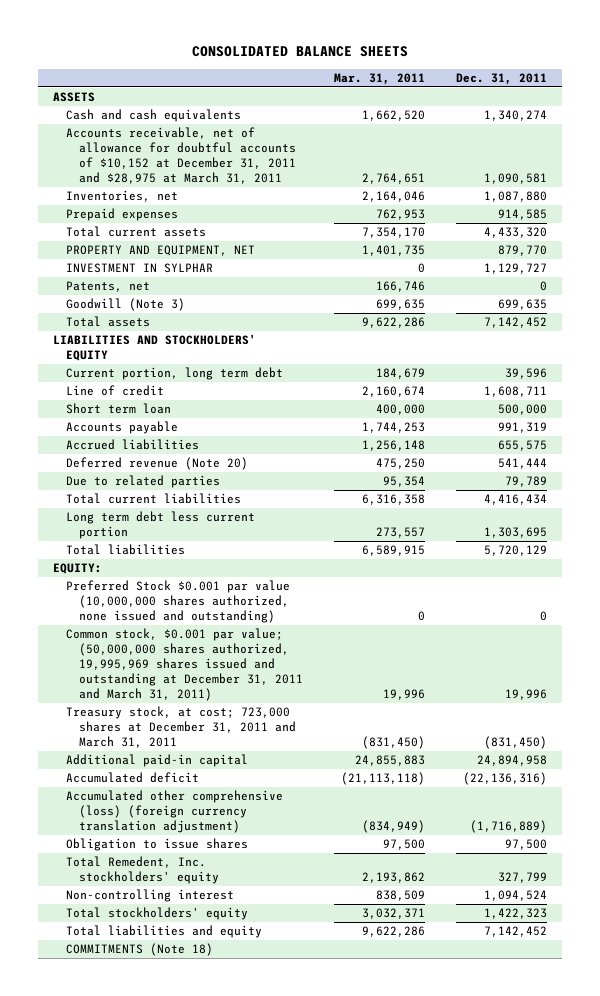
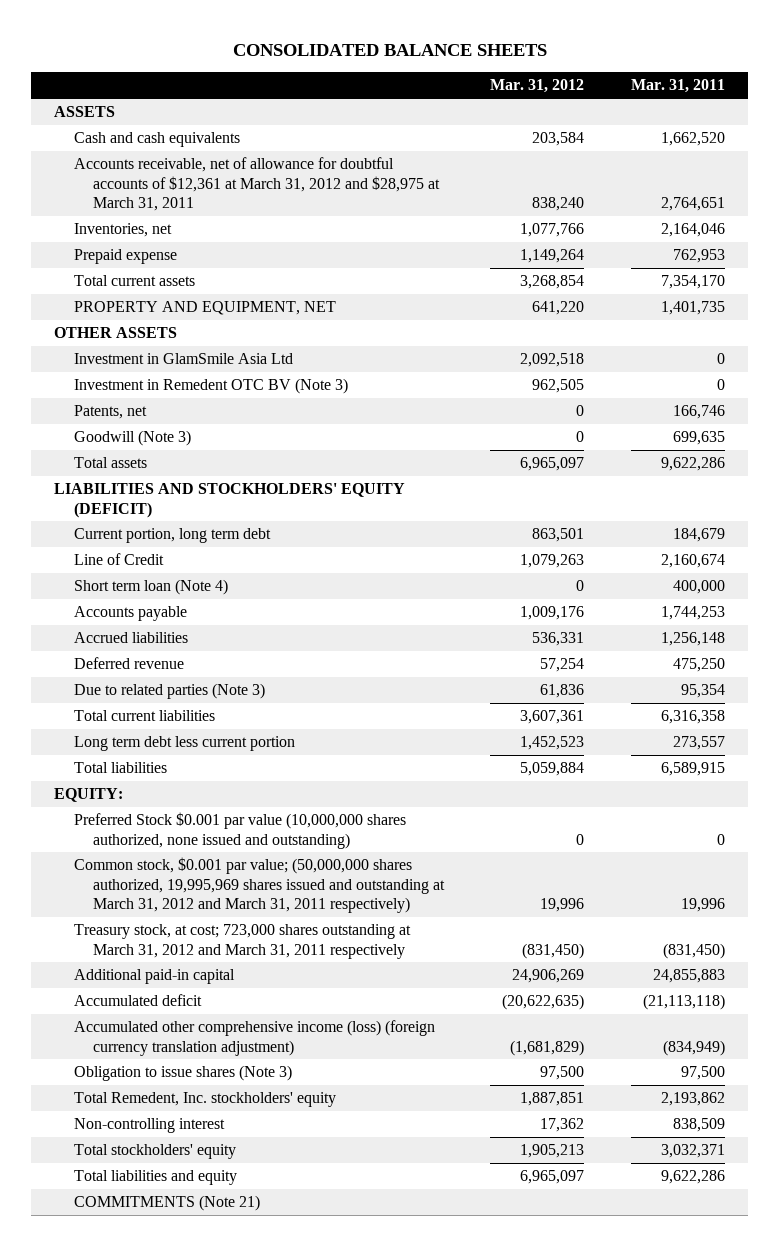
- | Mar. 31, 2011 | Dec. 31, 2011
+ | Mar. 31, 2012 | Mar. 31, 2011
- Accounts receivable, net of allowance for doubtful accounts of $10,152 at December 31, 2011 and $28,975 at March 31, 2011 | 2,764,651 | 1,090,581
+ Accounts receivable, net of allowance for doubtful accounts of $12,361 at March 31, 2012 and $28,975 at March 31, 2011 | 838,240 | 2,764,651
- Prepaid expenses | 762,953 | 914,585
+ Prepaid expense | 1,149,264 | 762,953
- INVESTMENT IN SYLPHAR | 0 | 1,129,727
+ OTHER ASSETS
+ Investment in GlamSmile Asia Ltd | 2,092,518 | 0
+ Investment in Remedent OTC BV (Note 3) | 962,505 | 0
- LIABILITIES AND STOCKHOLDERS' EQUITY
+ LIABILITIES AND STOCKHOLDERS' EQUITY (DEFICIT)
- Line of credit | 2,160,674 | 1,608,711
- Short term loan | 400,000 | 500,000
+ Line of Credit | 1,079,263 | 2,160,674
+ Short term loan (Note 4) | 0 | 400,000
- Deferred revenue (Note 20) | 475,250 | 541,444
- Due to related parties | 95,354 | 79,789
+ Deferred revenue | 57,254 | 475,250
+ Due to related parties (Note 3) | 61,836 | 95,354
- Common stock, $0.001 par value; (50,000,000 shares authorized, 19,995,969 shares issued and outstanding at December 31, 2011 and March 31, 2011) | 19,996 | 19,996
- Treasury stock, at cost; 723,000 shares at December 31, 2011 and March 31, 2011 | (831,450) | (831,450)
+ Common stock, $0.001 par value; (50,000,000 shares authorized, 19,995,969 shares issued and outstanding at March 31, 2012 and March 31, 2011 respectively) | 19,996 | 19,996
+ Treasury stock, at cost; 723,000 shares outstanding at March 31, 2012 and March 31, 2011 respectively | (831,450) | (831,450)
- Accumulated other comprehensive (loss) (foreign currency translation adjustment) | (834,949) | (1,716,889)
- Obligation to issue shares | 97,500 | 97,500
+ Accumulated other comprehensive income (loss) (foreign currency translation adjustment) | (1,681,829) | (834,949)
+ Obligation to issue shares (Note 3) | 97,500 | 97,500
- COMMITMENTS (Note 18)
+ COMMITMENTS (Note 21)

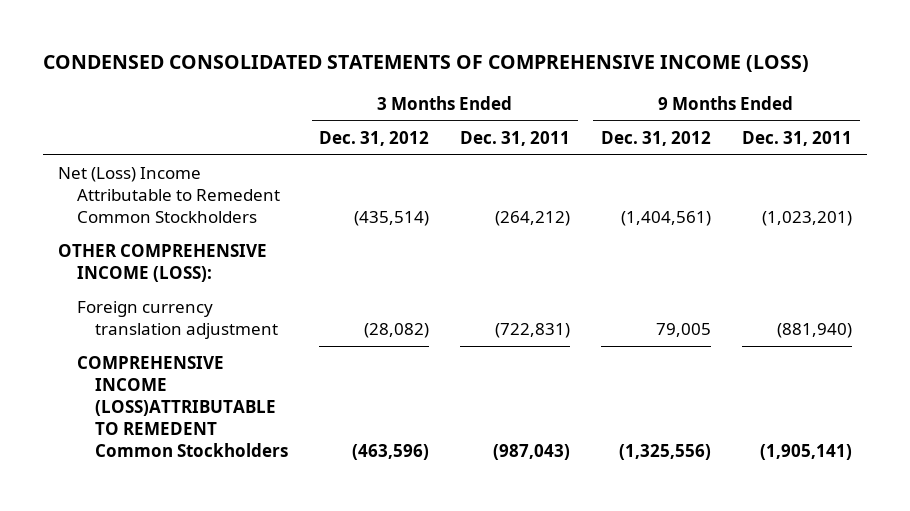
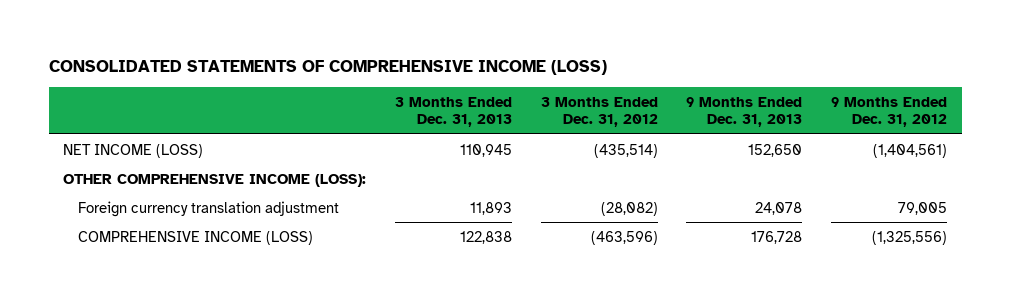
- CONDENSED CONSOLIDATED STATEMENTS OF COMPREHENSIVE INCOME (LOSS)
+ CONSOLIDATED STATEMENTS OF COMPREHENSIVE INCOME (LOSS)
- | 3 Months Ended Dec. 31, 2012 | 3 Months Ended Dec. 31, 2011 | 9 Months Ended Dec. 31, 2012 | 9 Months Ended Dec. 31, 2011
+ | 3 Months Ended Dec. 31, 2013 | 3 Months Ended Dec. 31, 2012 | 9 Months Ended Dec. 31, 2013 | 9 Months Ended Dec. 31, 2012
- Net (Loss) Income Attributable to Remedent Common Stockholders | (435,514) | (264,212) | (1,404,561) | (1,023,201)
+ NET INCOME (LOSS) | 110,945 | (435,514) | 152,650 | (1,404,561)
- COMPREHENSIVE INCOME (LOSS)ATTRIBUTABLE TO REMEDENT Common Stockholders | (463,596) | (987,043) | (1,325,556) | (1,905,141)
+ COMPREHENSIVE INCOME (LOSS) | 122,838 | (463,596) | 176,728 | (1,325,556)

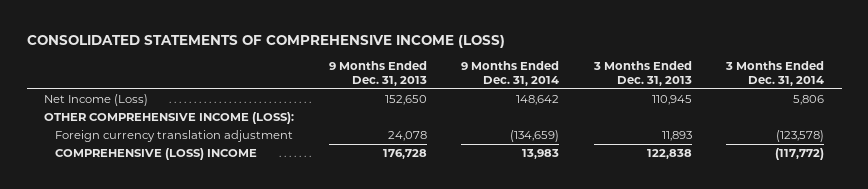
- | 3 Months Ended Dec. 31, 2013 | 3 Months Ended Dec. 31, 2012 | 9 Months Ended Dec. 31, 2013 | 9 Months Ended Dec. 31, 2012
+ | 9 Months Ended Dec. 31, 2013 | 9 Months Ended Dec. 31, 2014 | 3 Months Ended Dec. 31, 2013 | 3 Months Ended Dec. 31, 2014
- NET INCOME (LOSS) | 110,945 | (435,514) | 152,650 | (1,404,561)
+ Net Income (Loss) | 152,650 | 148,642 | 110,945 | 5,806
- COMPREHENSIVE INCOME (LOSS) | 122,838 | (463,596) | 176,728 | (1,325,556)
+ COMPREHENSIVE (LOSS) INCOME | 176,728 | 13,983 | 122,838 | (117,772)

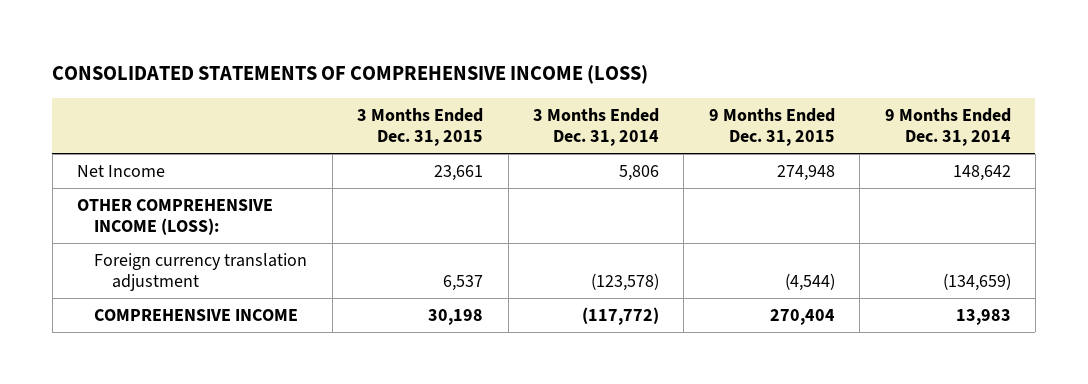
- | 9 Months Ended Dec. 31, 2013 | 9 Months Ended Dec. 31, 2014 | 3 Months Ended Dec. 31, 2013 | 3 Months Ended Dec. 31, 2014
+ | 3 Months Ended Dec. 31, 2015 | 3 Months Ended Dec. 31, 2014 | 9 Months Ended Dec. 31, 2015 | 9 Months Ended Dec. 31, 2014
- Net Income (Loss) | 152,650 | 148,642 | 110,945 | 5,806
+ Net Income | 23,661 | 5,806 | 274,948 | 148,642
- COMPREHENSIVE (LOSS) INCOME | 176,728 | 13,983 | 122,838 | (117,772)
+ COMPREHENSIVE INCOME | 30,198 | (117,772) | 270,404 | 13,983

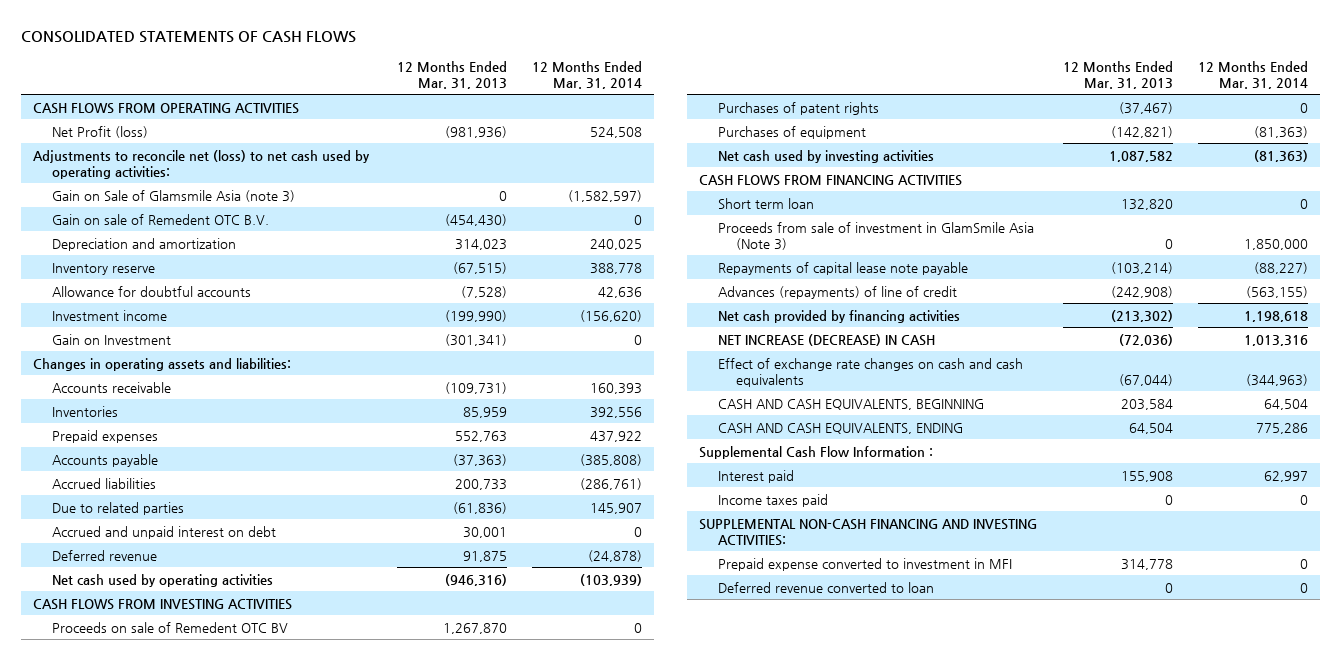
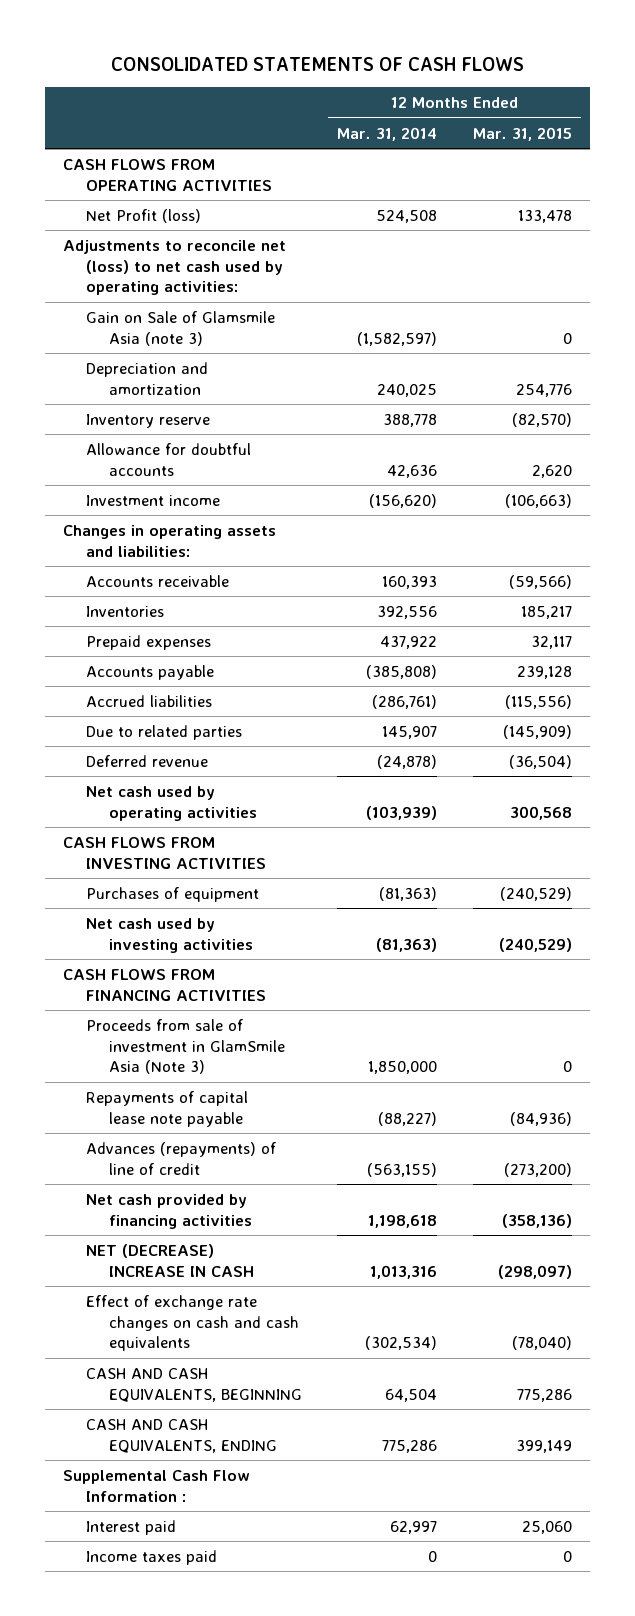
- | 12 Months Ended Mar. 31, 2013 | 12 Months Ended Mar. 31, 2014
+ | 12 Months Ended Mar. 31, 2014 | 12 Months Ended Mar. 31, 2015
- Gain on sale of Remedent OTC B.V. | (454,430) | 0
- Gain on Investment | (301,341) | 0
- Accrued and unpaid interest on debt | 30,001 | 0
- Proceeds on sale of Remedent OTC BV | 1,267,870 | 0
- Purchases of patent rights | (37,467) | 0
- Short term loan | 132,820 | 0
- NET INCREASE (DECREASE) IN CASH | (72,036) | 1,013,316
- Effect of exchange rate changes on cash and cash equivalents | (67,044) | (344,963)
+ NET (DECREASE) INCREASE IN CASH | 1,013,316 | (298,097)
+ Effect of exchange rate changes on cash and cash equivalents | (302,534) | (78,040)
- SUPPLEMENTAL NON-CASH FINANCING AND INVESTING ACTIVITIES:
- Prepaid expense converted to investment in MFI | 314,778 | 0
- Deferred revenue converted to loan | 0 | 0

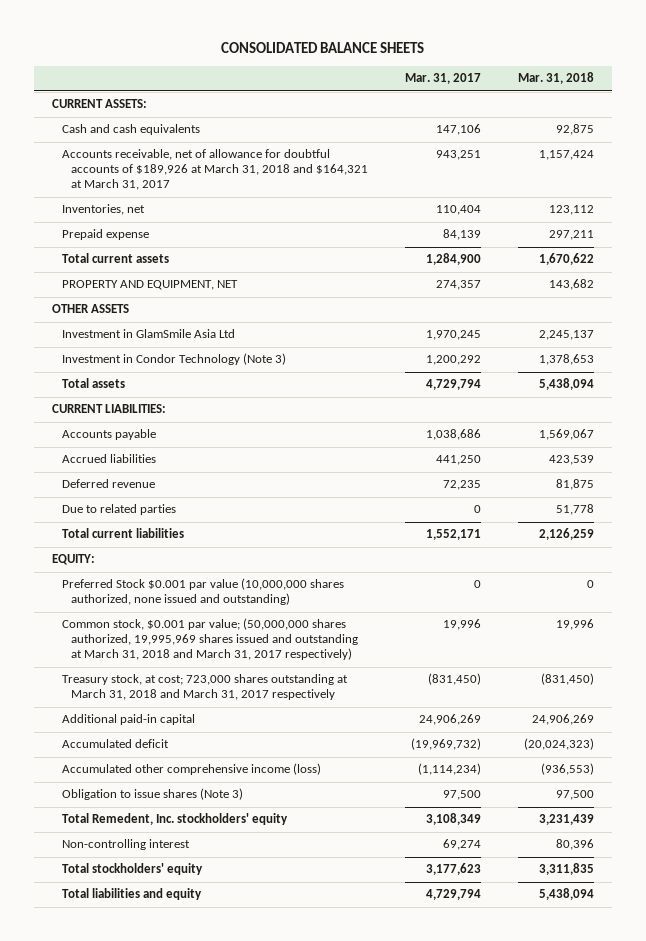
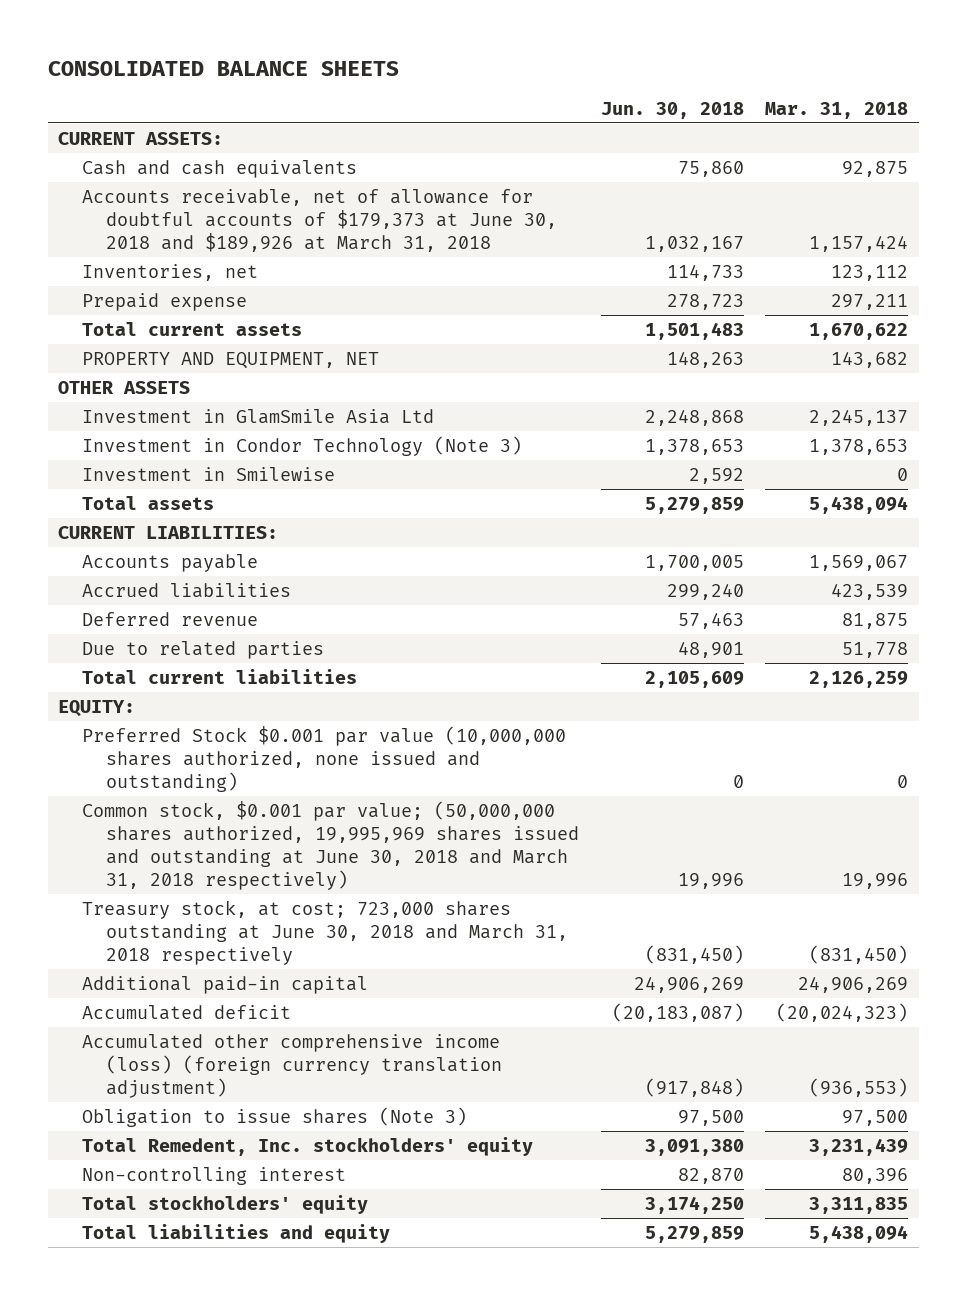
- | Mar. 31, 2017 | Mar. 31, 2018
+ | Jun. 30, 2018 | Mar. 31, 2018
- Accounts receivable, net of allowance for doubtful accounts of $189,926 at March 31, 2018 and $164,321 at March 31, 2017 | 943,251 | 1,157,424
+ Accounts receivable, net of allowance for doubtful accounts of $179,373 at June 30, 2018 and $189,926 at March 31, 2018 | 1,032,167 | 1,157,424
+ Investment in Smilewise | 2,592 | 0
- Common stock, $0.001 par value; (50,000,000 shares authorized, 19,995,969 shares issued and outstanding at March 31, 2018 and March 31, 2017 respectively) | 19,996 | 19,996
- Treasury stock, at cost; 723,000 shares outstanding at March 31, 2018 and March 31, 2017 respectively | (831,450) | (831,450)
+ Common stock, $0.001 par value; (50,000,000 shares authorized, 19,995,969 shares issued and outstanding at June 30, 2018 and March 31, 2018 respectively) | 19,996 | 19,996
+ Treasury stock, at cost; 723,000 shares outstanding at June 30, 2018 and March 31, 2018 respectively | (831,450) | (831,450)
- Accumulated other comprehensive income (loss) | (1,114,234) | (936,553)
+ Accumulated other comprehensive income (loss) (foreign currency translation adjustment) | (917,848) | (936,553)

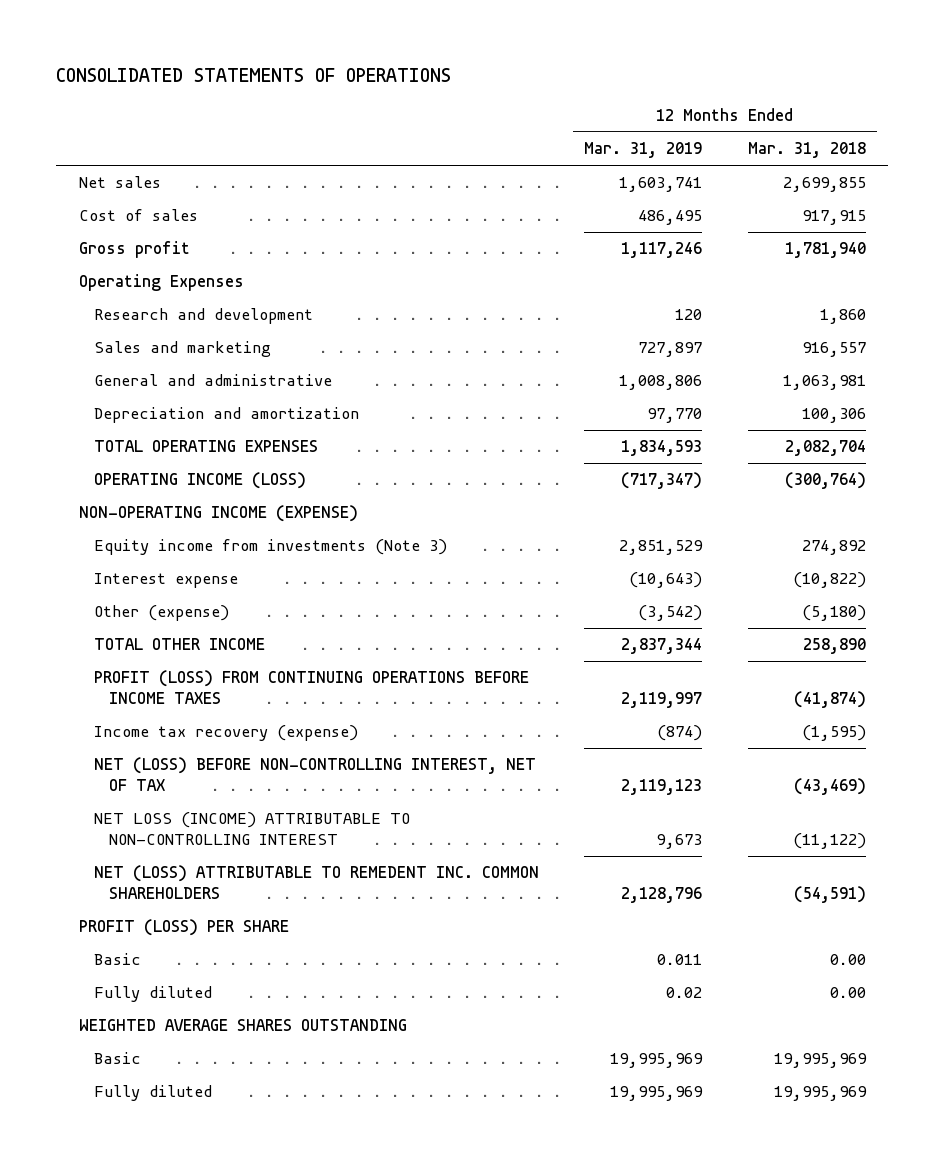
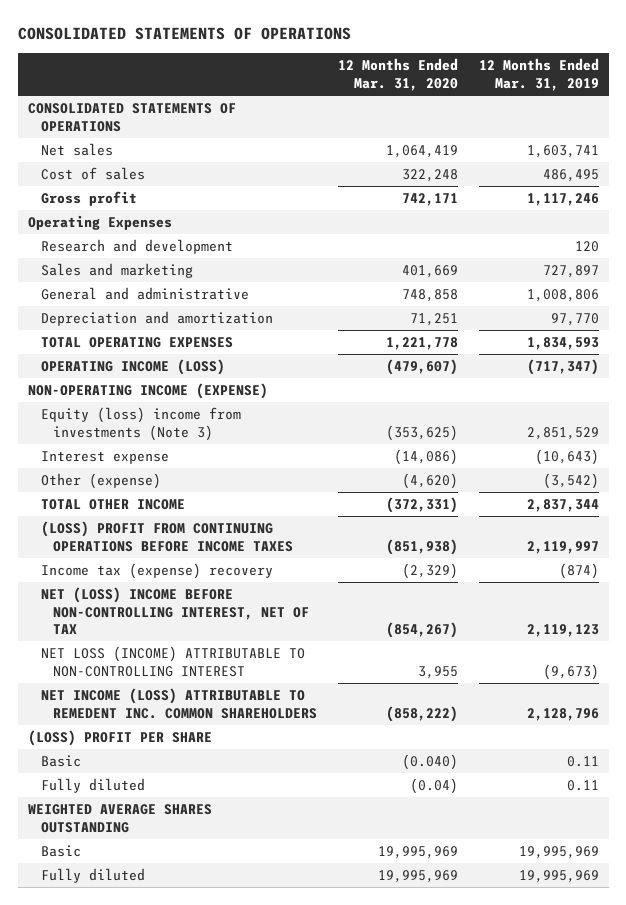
- | 12 Months Ended Mar. 31, 2019 | 12 Months Ended Mar. 31, 2018
+ | 12 Months Ended Mar. 31, 2020 | 12 Months Ended Mar. 31, 2019
+ CONSOLIDATED STATEMENTS OF OPERATIONS
- Equity income from investments (Note 3) | 2,851,529 | 274,892
+ Equity (loss) income from investments (Note 3) | (353,625) | 2,851,529
- PROFIT (LOSS) FROM CONTINUING OPERATIONS BEFORE INCOME TAXES | 2,119,997 | (41,874)
- Income tax recovery (expense) | (874) | (1,595)
- NET (LOSS) BEFORE NON-CONTROLLING INTEREST, NET OF TAX | 2,119,123 | (43,469)
- NET LOSS (INCOME) ATTRIBUTABLE TO NON-CONTROLLING INTEREST | 9,673 | (11,122)
- NET (LOSS) ATTRIBUTABLE TO REMEDENT INC. COMMON SHAREHOLDERS | 2,128,796 | (54,591)
- PROFIT (LOSS) PER SHARE
- Basic | 0.011 | 0.00
- Fully diluted | 0.02 | 0.00
+ (LOSS) PROFIT FROM CONTINUING OPERATIONS BEFORE INCOME TAXES | (851,938) | 2,119,997
+ Income tax (expense) recovery | (2,329) | (874)
+ NET (LOSS) INCOME BEFORE NON-CONTROLLING INTEREST, NET OF TAX | (854,267) | 2,119,123
+ NET LOSS (INCOME) ATTRIBUTABLE TO NON-CONTROLLING INTEREST | 3,955 | (9,673)
+ NET INCOME (LOSS) ATTRIBUTABLE TO REMEDENT INC. COMMON SHAREHOLDERS | (858,222) | 2,128,796
+ (LOSS) PROFIT PER SHARE
+ Basic | (0.040) | 0.11
+ Fully diluted | (0.04) | 0.11

